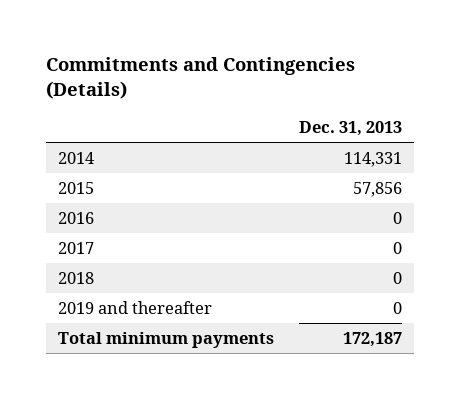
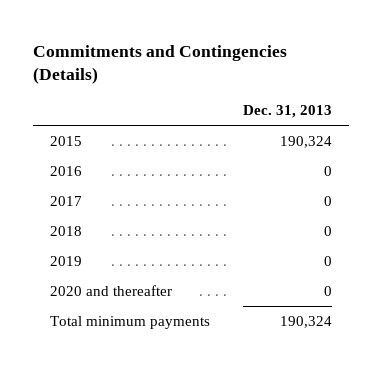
- 2014 | 114,331
- 2015 | 57,856
+ 2015 | 190,324
- 2019 and thereafter | 0
- Total minimum payments | 172,187
+ 2019 | 0
+ 2020 and thereafter | 0
+ Total minimum payments | 190,324

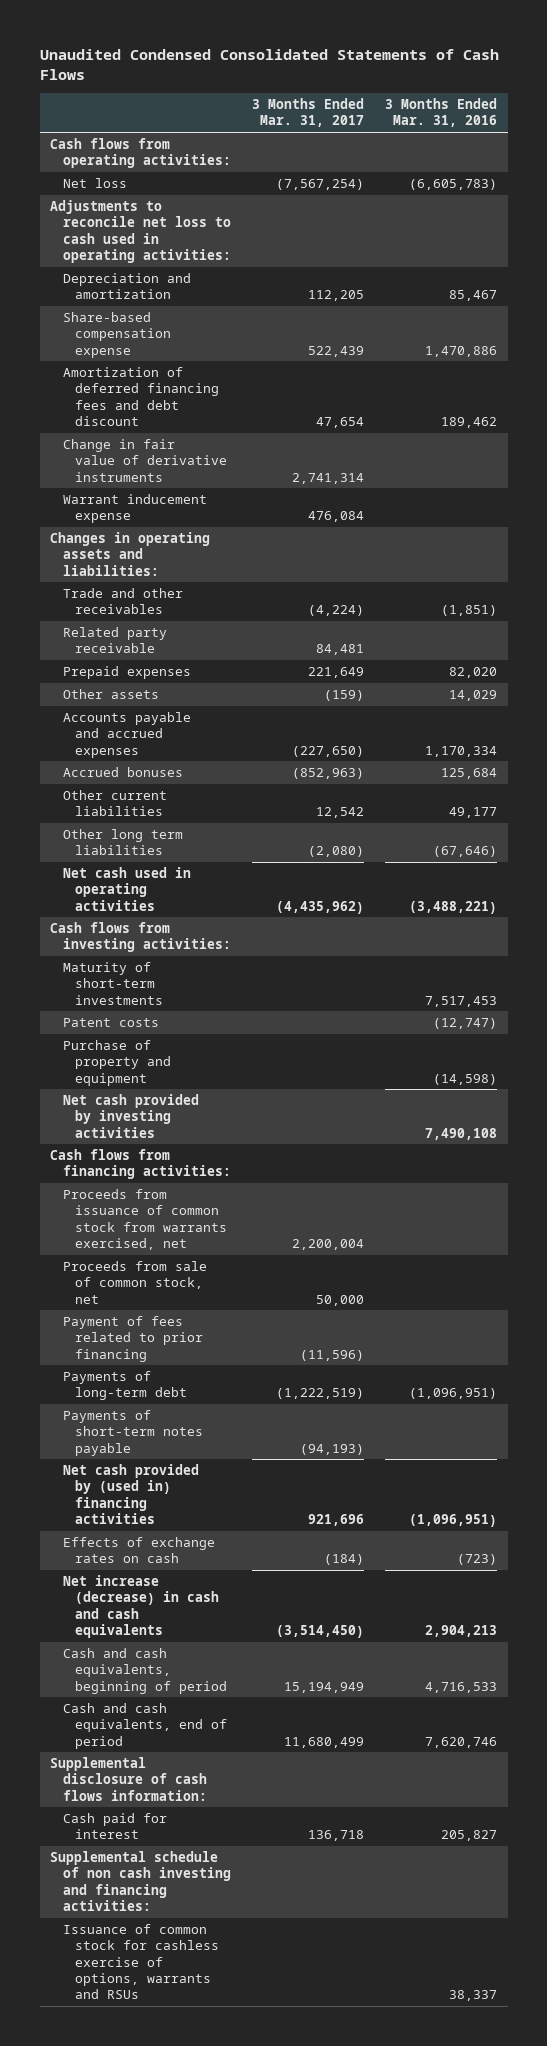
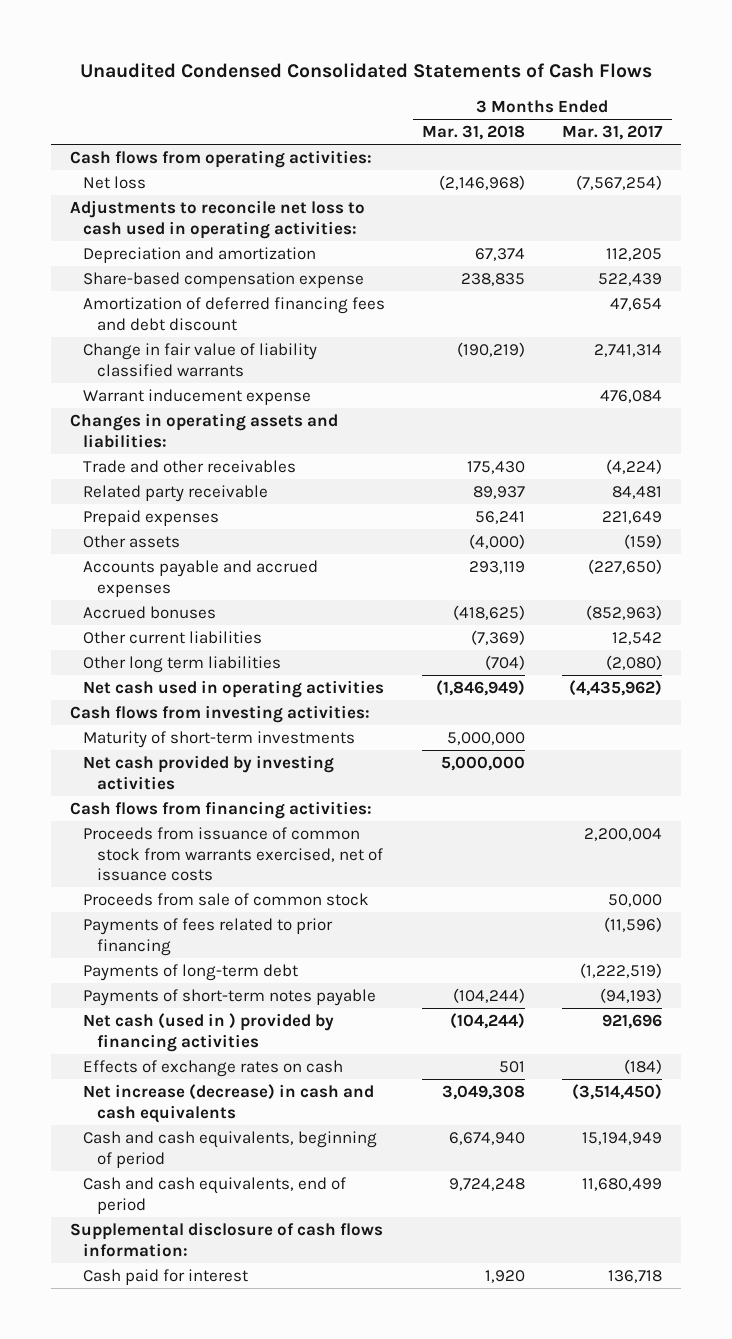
- | 3 Months Ended Mar. 31, 2017 | 3 Months Ended Mar. 31, 2016
+ | 3 Months Ended Mar. 31, 2018 | 3 Months Ended Mar. 31, 2017
- Change in fair value of derivative instruments | 2,741,314 |
+ Change in fair value of liability classified warrants | (190,219) | 2,741,314
- Patent costs | | (12,747)
- Purchase of property and equipment | | (14,598)
- Proceeds from issuance of common stock from warrants exercised, net | 2,200,004 |
- Proceeds from sale of common stock, net | 50,000 |
- Payment of fees related to prior financing | (11,596) |
+ Proceeds from issuance of common stock from warrants exercised, net of issuance costs | | 2,200,004
+ Proceeds from sale of common stock | | 50,000
+ Payments of fees related to prior financing | | (11,596)
- Net cash provided by (used in) financing activities | 921,696 | (1,096,951)
+ Net cash (used in ) provided by financing activities | (104,244) | 921,696
- Supplemental schedule of non cash investing and financing activities:
- Issuance of common stock for cashless exercise of options, warrants and RSUs | | 38,337

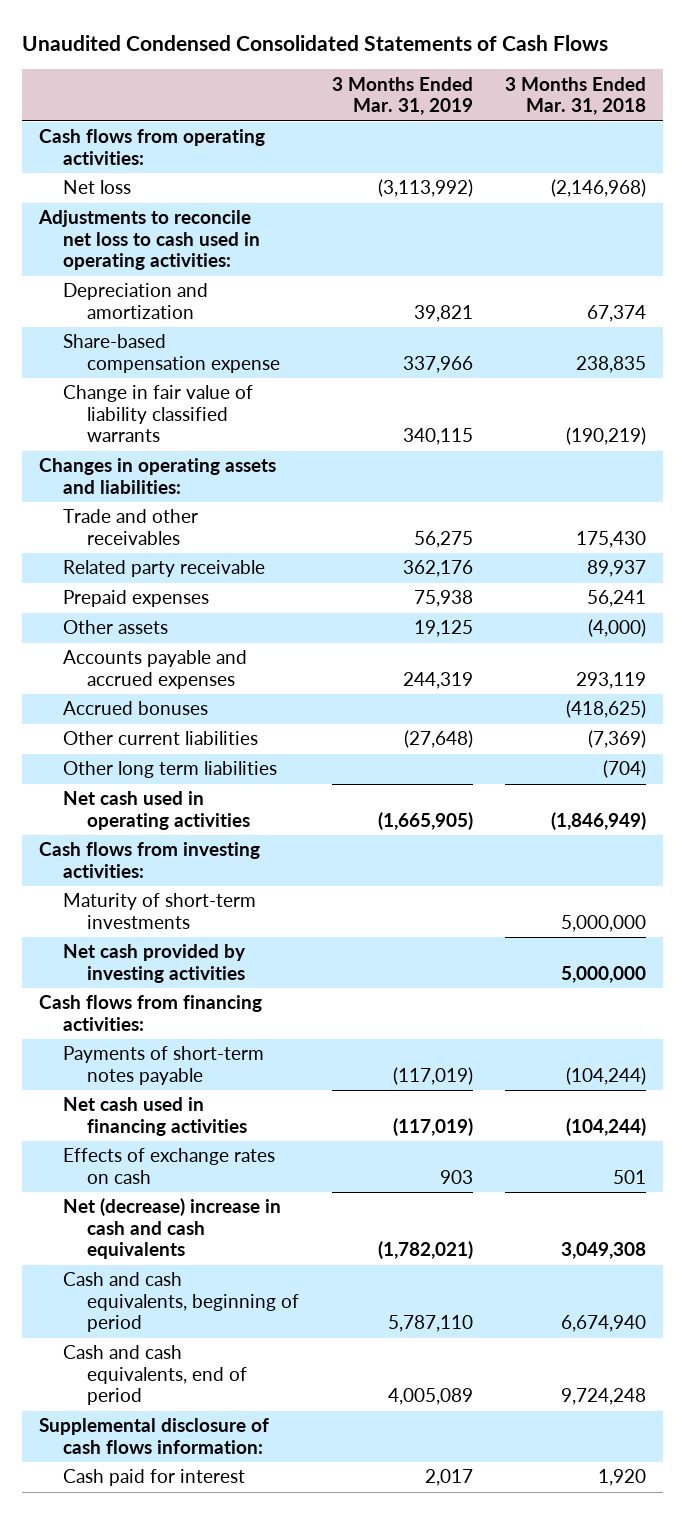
- | 3 Months Ended Mar. 31, 2018 | 3 Months Ended Mar. 31, 2017
+ | 3 Months Ended Mar. 31, 2019 | 3 Months Ended Mar. 31, 2018
- Amortization of deferred financing fees and debt discount | | 47,654
- Warrant inducement expense | | 476,084
- Proceeds from issuance of common stock from warrants exercised, net of issuance costs | | 2,200,004
- Proceeds from sale of common stock | | 50,000
- Payments of fees related to prior financing | | (11,596)
- Payments of long-term debt | | (1,222,519)
- Net cash (used in ) provided by financing activities | (104,244) | 921,696
+ Net cash used in financing activities | (117,019) | (104,244)
- Net increase (decrease) in cash and cash equivalents | 3,049,308 | (3,514,450)
+ Net (decrease) increase in cash and cash equivalents | (1,782,021) | 3,049,308

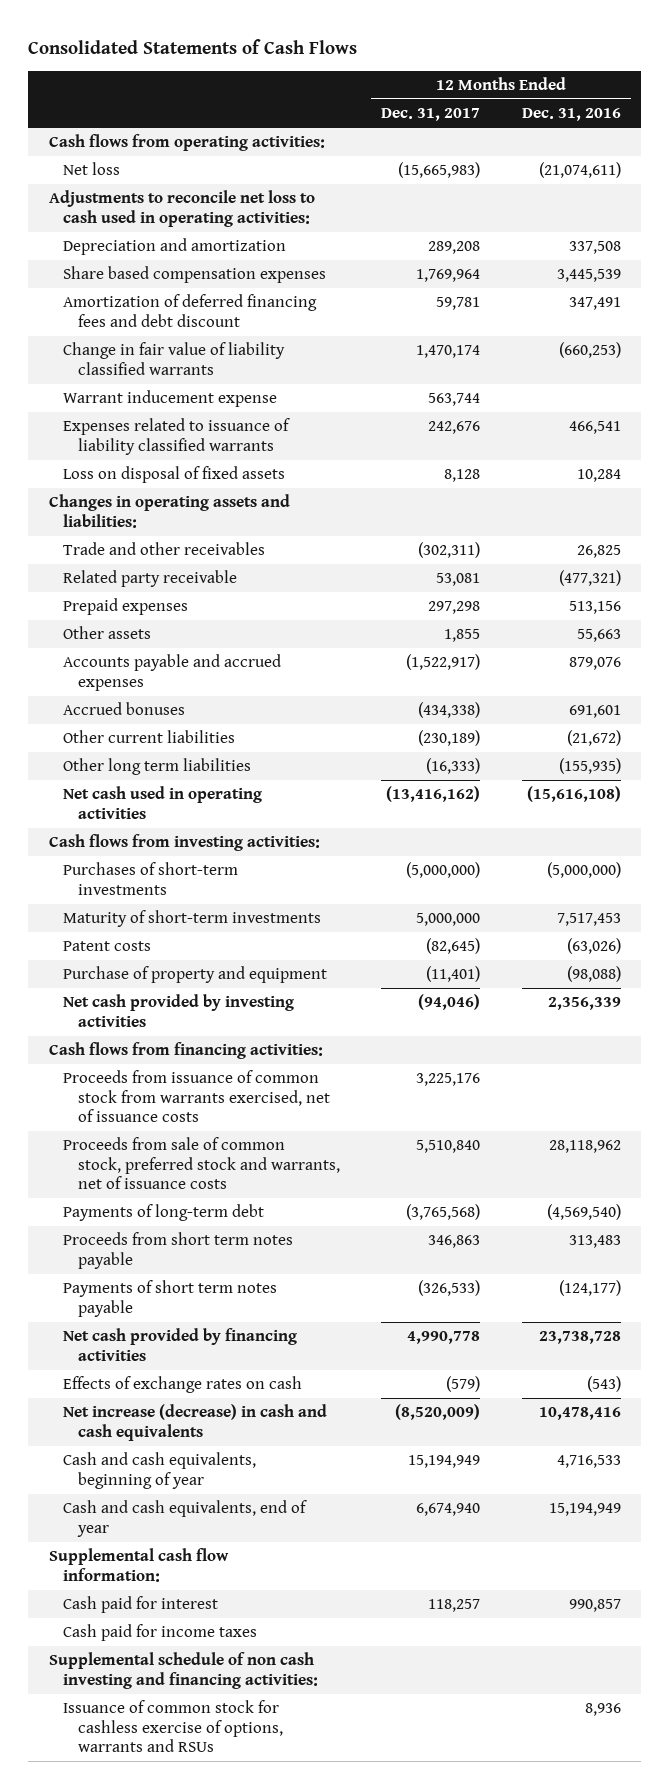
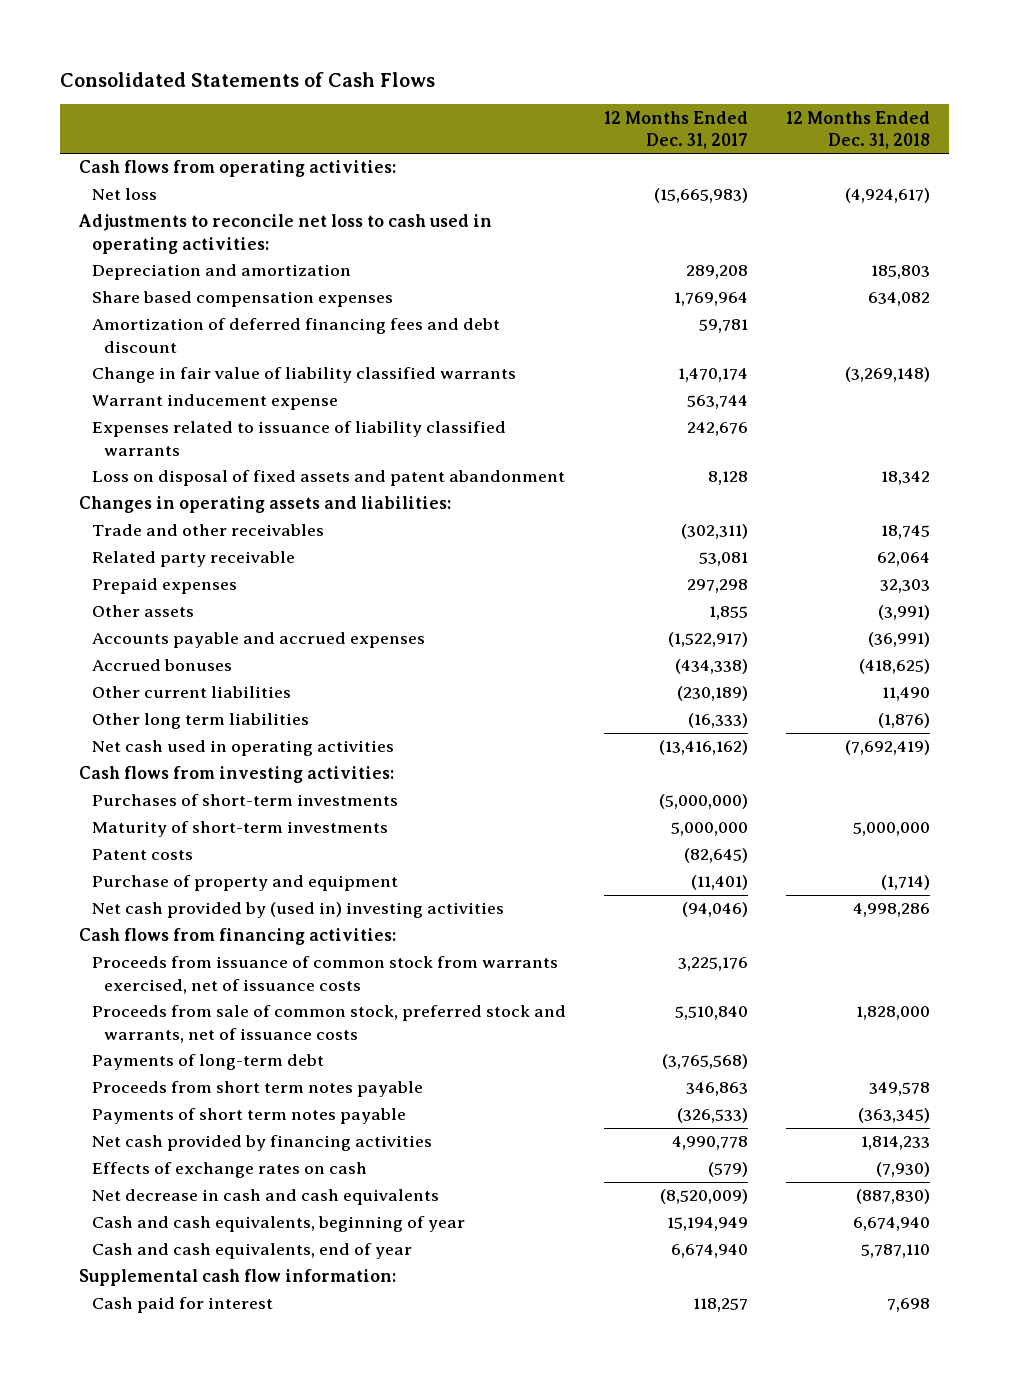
- | 12 Months Ended Dec. 31, 2017 | 12 Months Ended Dec. 31, 2016
+ | 12 Months Ended Dec. 31, 2017 | 12 Months Ended Dec. 31, 2018
- Loss on disposal of fixed assets | 8,128 | 10,284
+ Loss on disposal of fixed assets and patent abandonment | 8,128 | 18,342
- Net cash provided by investing activities | (94,046) | 2,356,339
+ Net cash provided by (used in) investing activities | (94,046) | 4,998,286
- Net increase (decrease) in cash and cash equivalents | (8,520,009) | 10,478,416
+ Net decrease in cash and cash equivalents | (8,520,009) | (887,830)
- Cash paid for income taxes
- Supplemental schedule of non cash investing and financing activities:
- Issuance of common stock for cashless exercise of options, warrants and RSUs | | 8,936

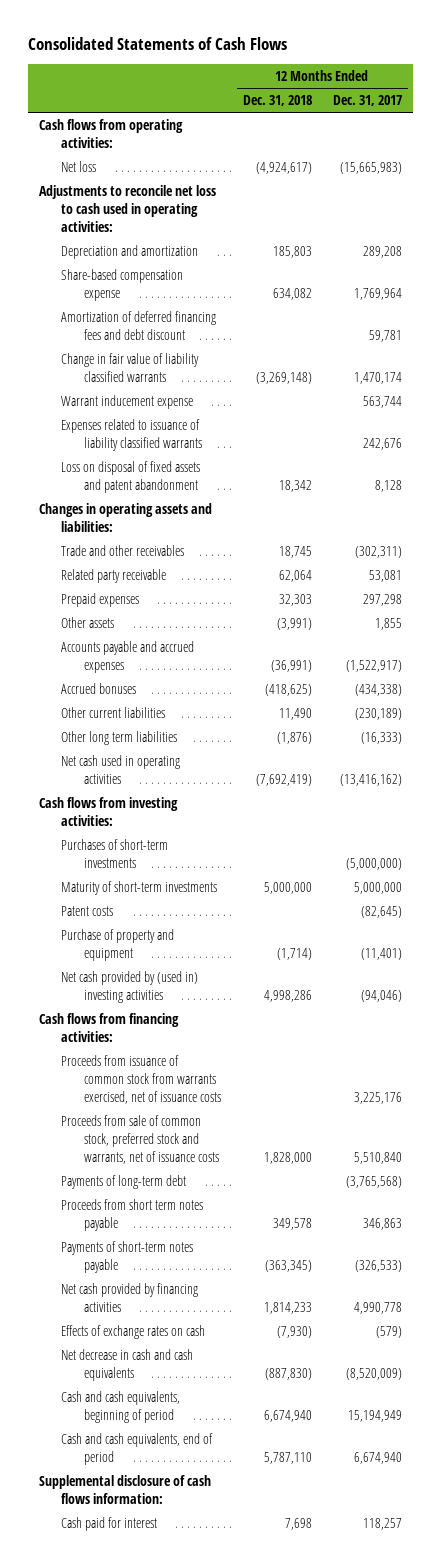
- | 12 Months Ended Dec. 31, 2017 | 12 Months Ended Dec. 31, 2018
+ | 12 Months Ended Dec. 31, 2018 | 12 Months Ended Dec. 31, 2017
- Share based compensation expenses | 1,769,964 | 634,082
+ Share-based compensation expense | 634,082 | 1,769,964
- Payments of short term notes payable | (326,533) | (363,345)
+ Payments of short-term notes payable | (363,345) | (326,533)
- Cash and cash equivalents, beginning of year | 15,194,949 | 6,674,940
- Cash and cash equivalents, end of year | 6,674,940 | 5,787,110
- Supplemental cash flow information:
+ Cash and cash equivalents, beginning of period | 6,674,940 | 15,194,949
+ Cash and cash equivalents, end of period | 5,787,110 | 6,674,940
+ Supplemental disclosure of cash flows information:

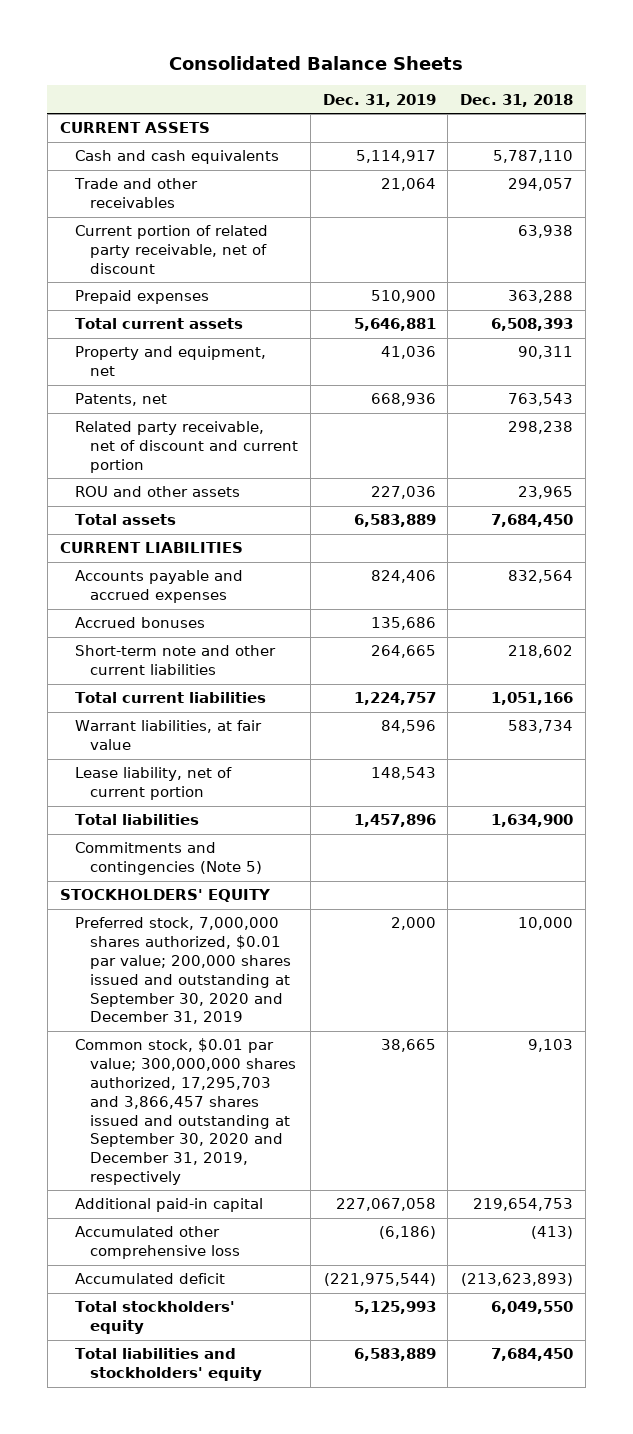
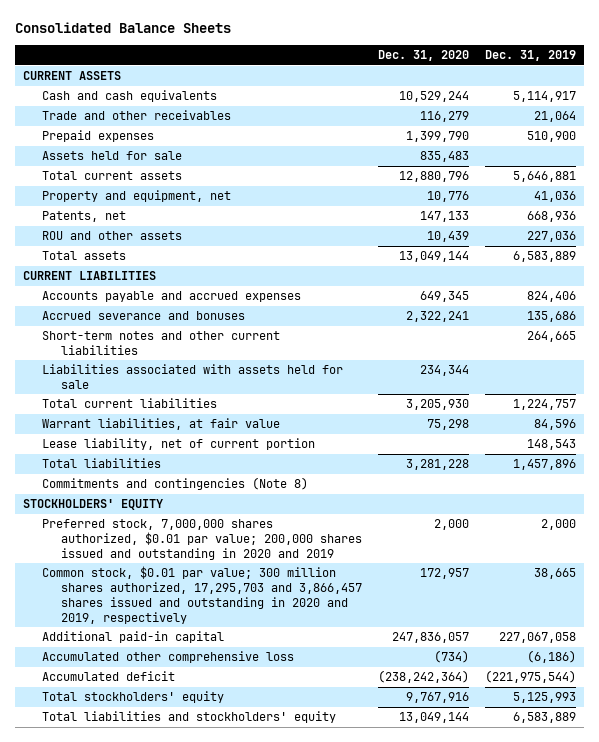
- | Dec. 31, 2019 | Dec. 31, 2018
+ | Dec. 31, 2020 | Dec. 31, 2019
- Current portion of related party receivable, net of discount | | 63,938
+ Assets held for sale | 835,483 |
- Related party receivable, net of discount and current portion | | 298,238
- Accrued bonuses | 135,686 |
- Short-term note and other current liabilities | 264,665 | 218,602
+ Accrued severance and bonuses | 2,322,241 | 135,686
+ Short-term notes and other current liabilities | | 264,665
+ Liabilities associated with assets held for sale | 234,344 |
- Commitments and contingencies (Note 5)
+ Commitments and contingencies (Note 8)
- Preferred stock, 7,000,000 shares authorized, $0.01 par value; 200,000 shares issued and outstanding at September 30, 2020 and December 31, 2019 | 2,000 | 10,000
- Common stock, $0.01 par value; 300,000,000 shares authorized, 17,295,703 and 3,866,457 shares issued and outstanding at September 30, 2020 and December 31, 2019, respectively | 38,665 | 9,103
+ Preferred stock, 7,000,000 shares authorized, $0.01 par value; 200,000 shares issued and outstanding in 2020 and 2019 | 2,000 | 2,000
+ Common stock, $0.01 par value; 300 million shares authorized, 17,295,703 and 3,866,457 shares issued and outstanding in 2020 and 2019, respectively | 172,957 | 38,665

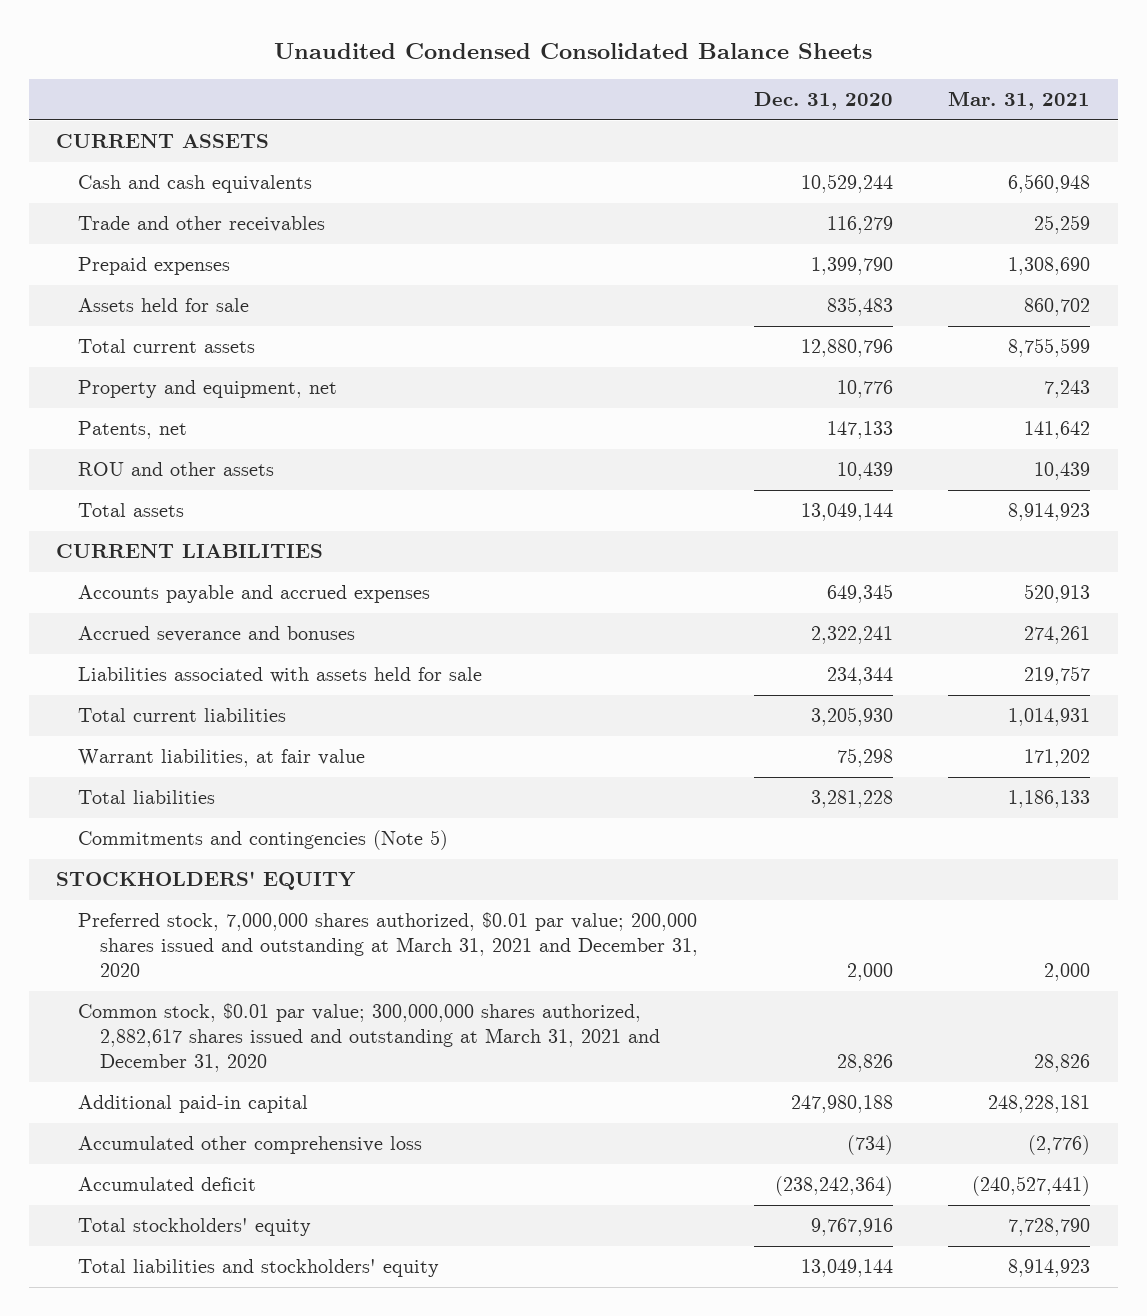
- Consolidated Balance Sheets
+ Unaudited Condensed Consolidated Balance Sheets
- | Dec. 31, 2020 | Dec. 31, 2019
+ | Dec. 31, 2020 | Mar. 31, 2021
- Short-term notes and other current liabilities | | 264,665
- Lease liability, net of current portion | | 148,543
- Commitments and contingencies (Note 8)
+ Commitments and contingencies (Note 5)
- Preferred stock, 7,000,000 shares authorized, $0.01 par value; 200,000 shares issued and outstanding in 2020 and 2019 | 2,000 | 2,000
- Common stock, $0.01 par value; 300 million shares authorized, 17,295,703 and 3,866,457 shares issued and outstanding in 2020 and 2019, respectively | 172,957 | 38,665
- Additional paid-in capital | 247,836,057 | 227,067,058
+ Preferred stock, 7,000,000 shares authorized, $0.01 par value; 200,000 shares issued and outstanding at March 31, 2021 and December 31, 2020 | 2,000 | 2,000
+ Common stock, $0.01 par value; 300,000,000 shares authorized, 2,882,617 shares issued and outstanding at March 31, 2021 and December 31, 2020 | 28,826 | 28,826
+ Additional paid-in capital | 247,980,188 | 248,228,181

